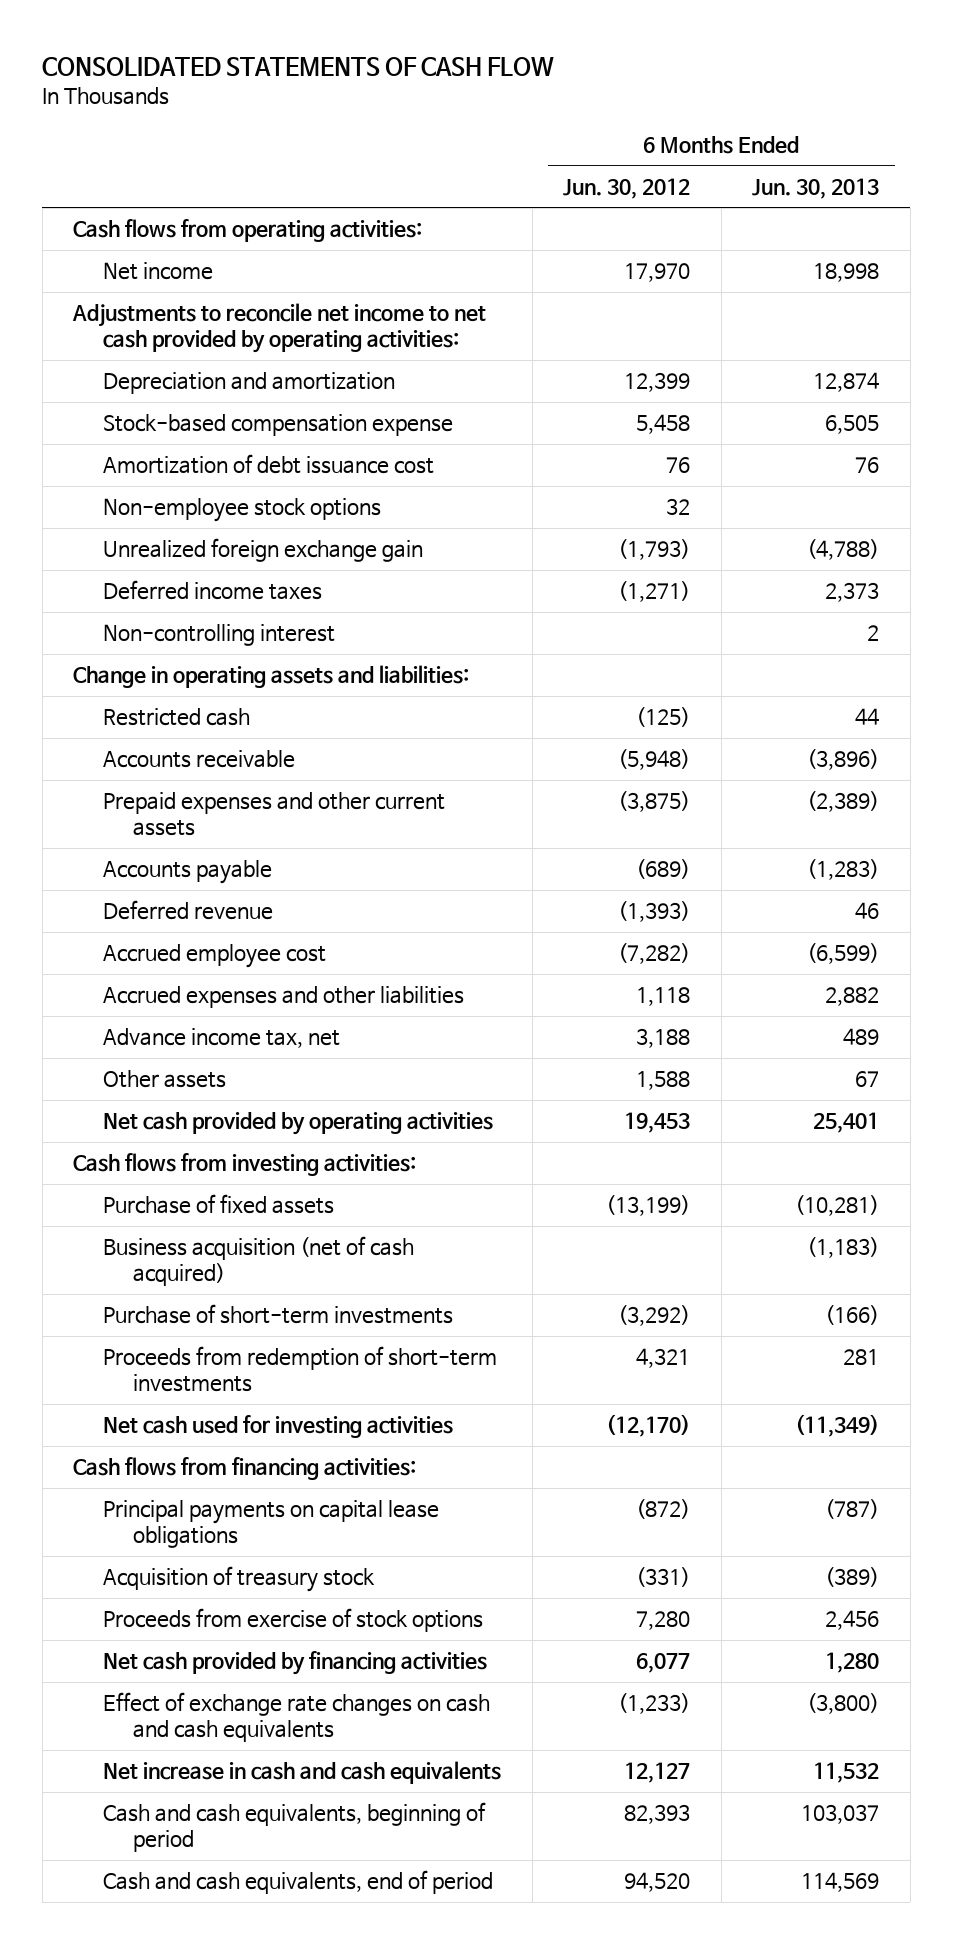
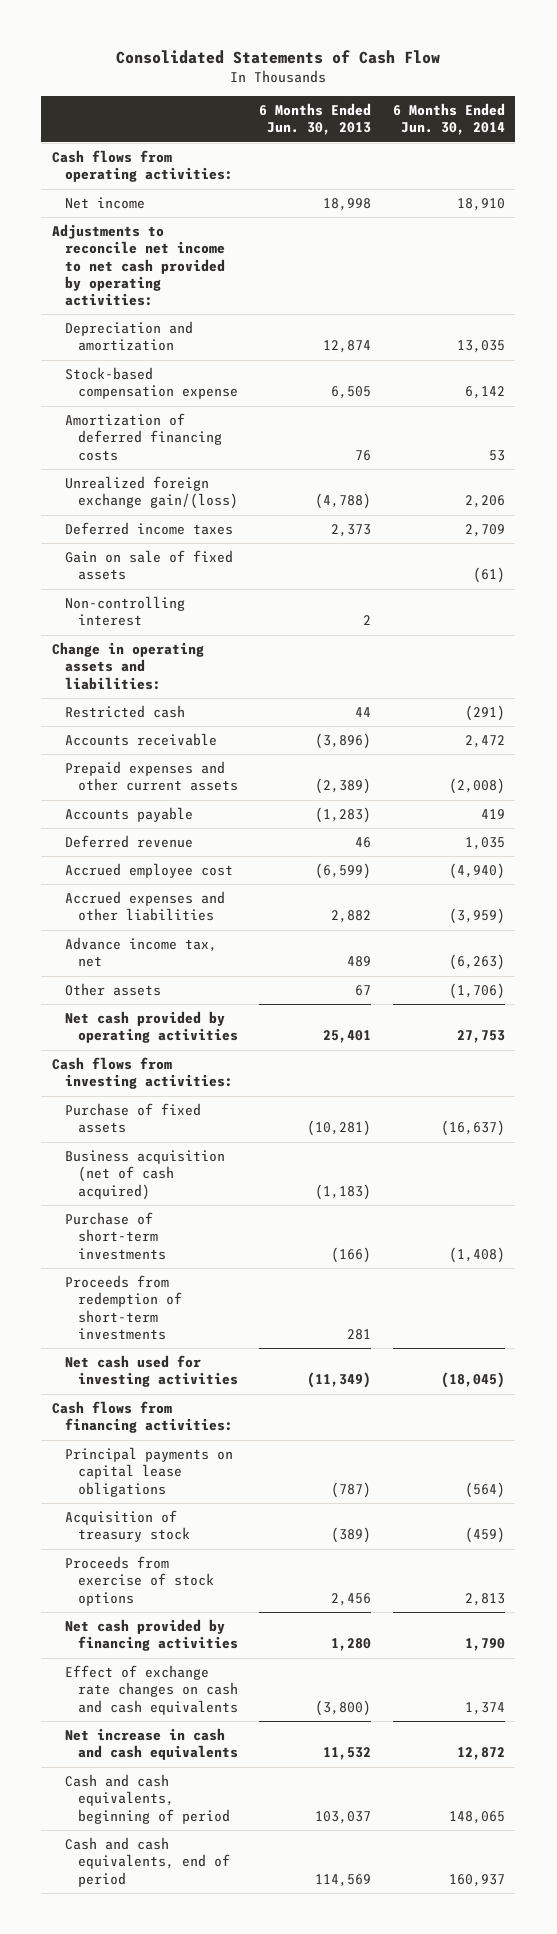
- CONSOLIDATED STATEMENTS OF CASH FLOW
+ Consolidated Statements of Cash Flow
- | 6 Months Ended Jun. 30, 2012 | 6 Months Ended Jun. 30, 2013
+ | 6 Months Ended Jun. 30, 2013 | 6 Months Ended Jun. 30, 2014
- Amortization of debt issuance cost | 76 | 76
- Non-employee stock options | 32 |
- Unrealized foreign exchange gain | (1,793) | (4,788)
+ Amortization of deferred financing costs | 76 | 53
+ Unrealized foreign exchange gain/(loss) | (4,788) | 2,206
+ Gain on sale of fixed assets | | (61)

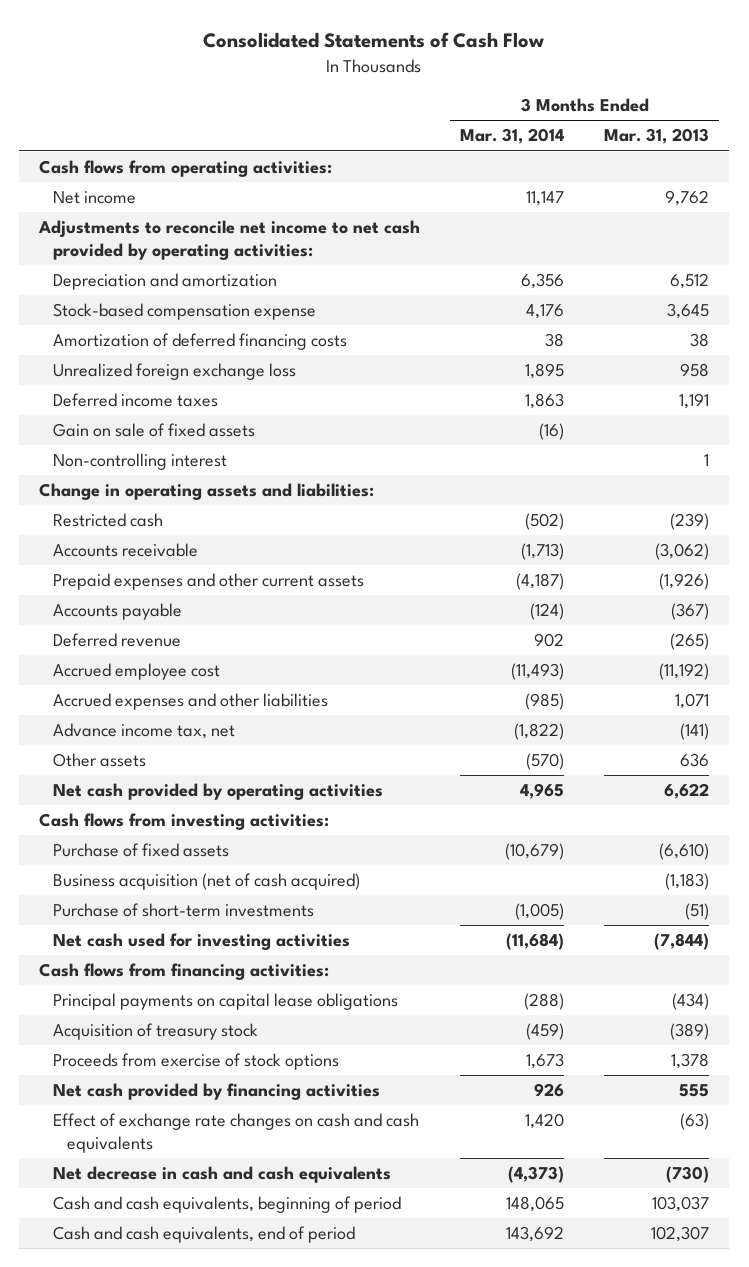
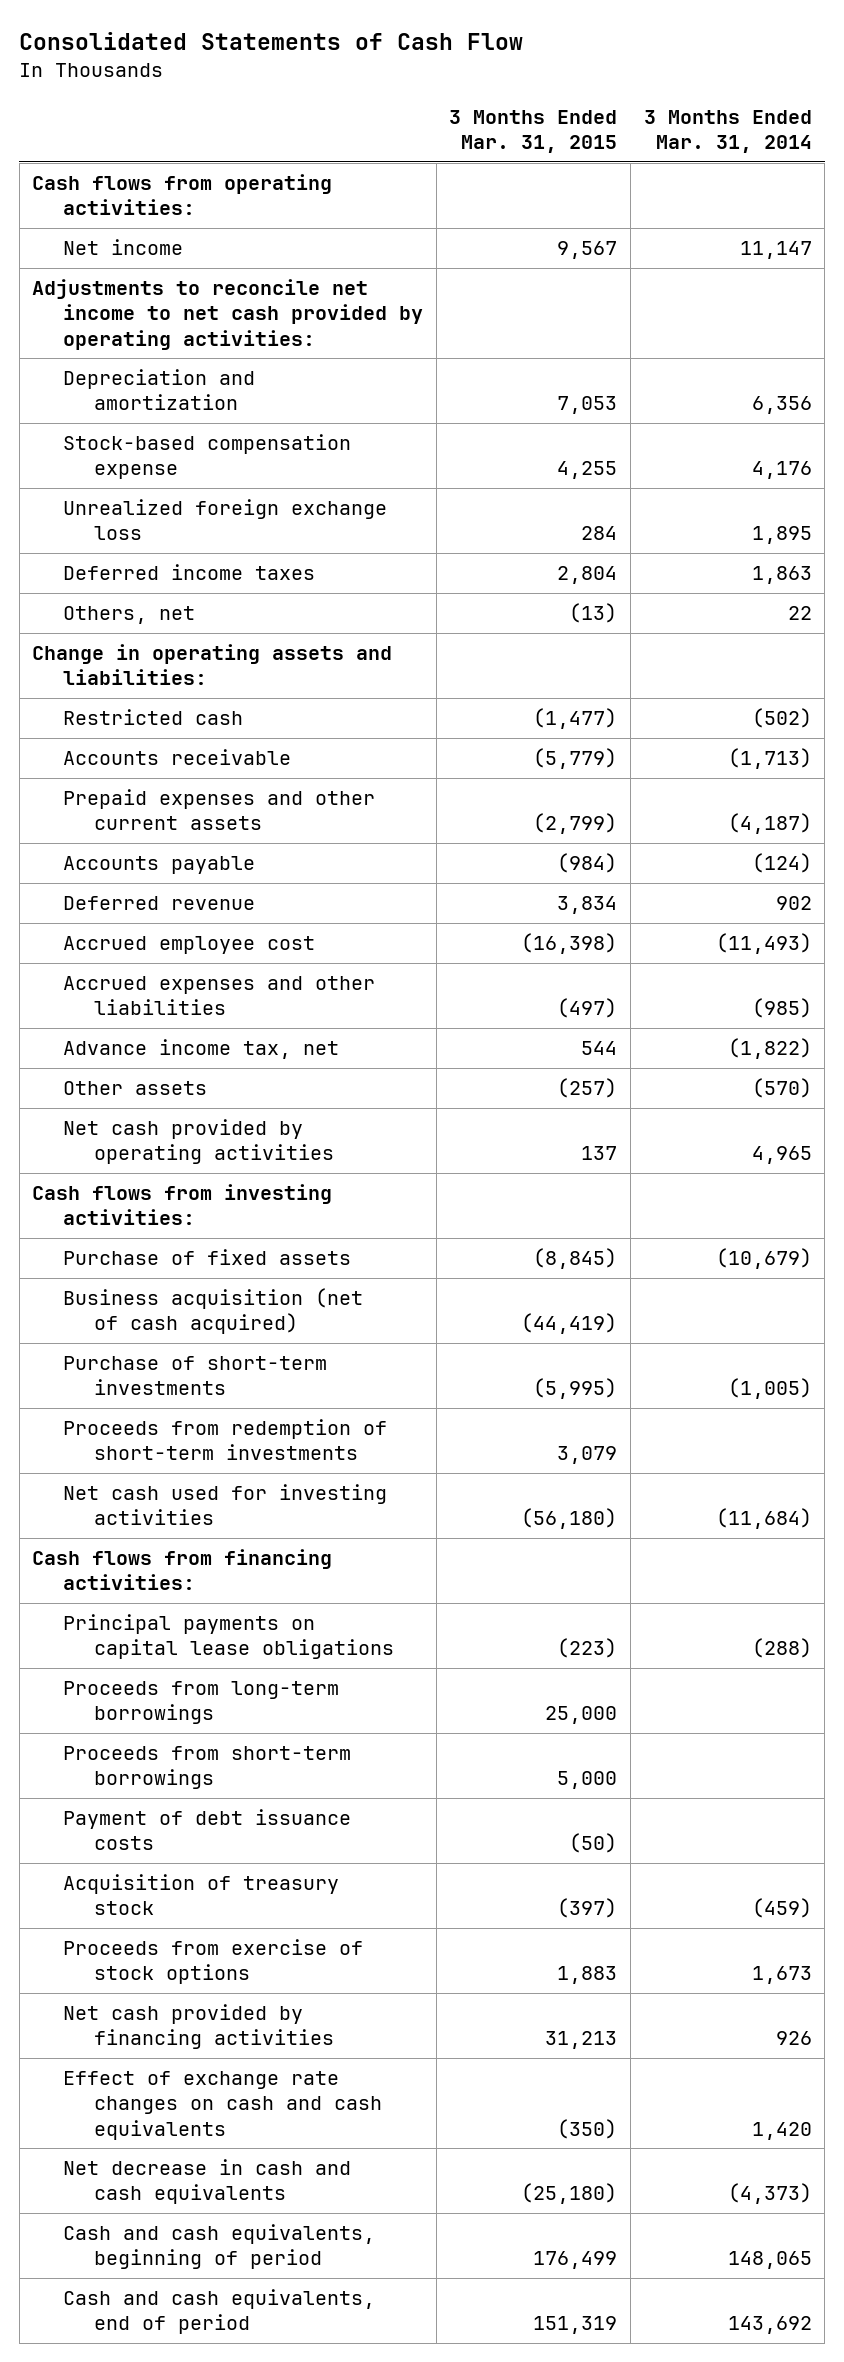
- | 3 Months Ended Mar. 31, 2014 | 3 Months Ended Mar. 31, 2013
+ | 3 Months Ended Mar. 31, 2015 | 3 Months Ended Mar. 31, 2014
- Amortization of deferred financing costs | 38 | 38
- Gain on sale of fixed assets | (16) |
- Non-controlling interest | | 1
+ Others, net | (13) | 22
+ Proceeds from redemption of short-term investments | 3,079 |
+ Proceeds from long-term borrowings | 25,000 |
+ Proceeds from short-term borrowings | 5,000 |
+ Payment of debt issuance costs | (50) |

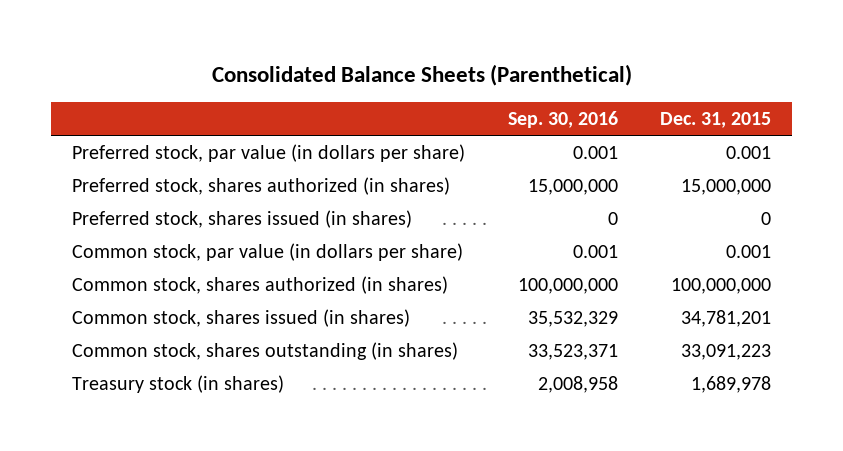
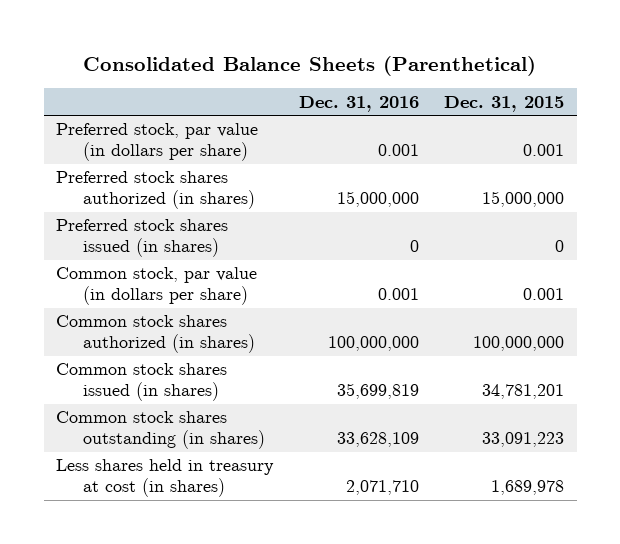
- | Sep. 30, 2016 | Dec. 31, 2015
+ | Dec. 31, 2016 | Dec. 31, 2015
- Preferred stock, shares authorized (in shares) | 15,000,000 | 15,000,000
- Preferred stock, shares issued (in shares) | 0 | 0
+ Preferred stock shares authorized (in shares) | 15,000,000 | 15,000,000
+ Preferred stock shares issued (in shares) | 0 | 0
- Common stock, shares authorized (in shares) | 100,000,000 | 100,000,000
- Common stock, shares issued (in shares) | 35,532,329 | 34,781,201
- Common stock, shares outstanding (in shares) | 33,523,371 | 33,091,223
- Treasury stock (in shares) | 2,008,958 | 1,689,978
+ Common stock shares authorized (in shares) | 100,000,000 | 100,000,000
+ Common stock shares issued (in shares) | 35,699,819 | 34,781,201
+ Common stock shares outstanding (in shares) | 33,628,109 | 33,091,223
+ Less shares held in treasury at cost (in shares) | 2,071,710 | 1,689,978

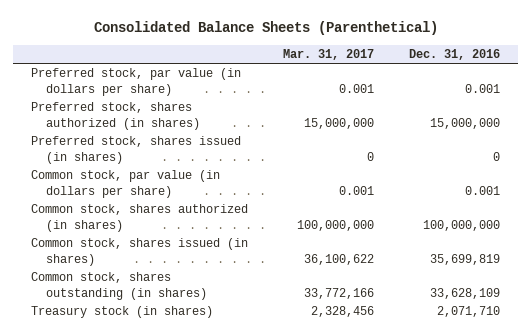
- | Dec. 31, 2016 | Dec. 31, 2015
+ | Mar. 31, 2017 | Dec. 31, 2016
- Preferred stock shares authorized (in shares) | 15,000,000 | 15,000,000
- Preferred stock shares issued (in shares) | 0 | 0
+ Preferred stock, shares authorized (in shares) | 15,000,000 | 15,000,000
+ Preferred stock, shares issued (in shares) | 0 | 0
- Common stock shares authorized (in shares) | 100,000,000 | 100,000,000
- Common stock shares issued (in shares) | 35,699,819 | 34,781,201
- Common stock shares outstanding (in shares) | 33,628,109 | 33,091,223
- Less shares held in treasury at cost (in shares) | 2,071,710 | 1,689,978
+ Common stock, shares authorized (in shares) | 100,000,000 | 100,000,000
+ Common stock, shares issued (in shares) | 36,100,622 | 35,699,819
+ Common stock, shares outstanding (in shares) | 33,772,166 | 33,628,109
+ Treasury stock (in shares) | 2,328,456 | 2,071,710

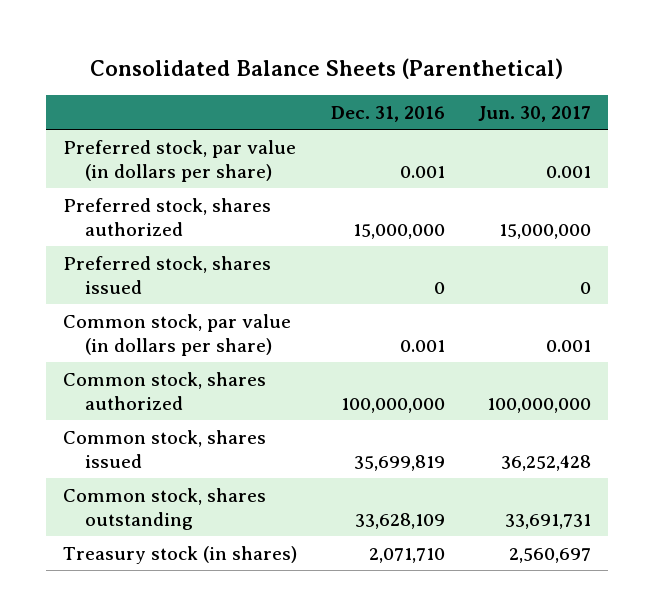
- | Mar. 31, 2017 | Dec. 31, 2016
+ | Dec. 31, 2016 | Jun. 30, 2017
- Preferred stock, shares authorized (in shares) | 15,000,000 | 15,000,000
- Preferred stock, shares issued (in shares) | 0 | 0
+ Preferred stock, shares authorized | 15,000,000 | 15,000,000
+ Preferred stock, shares issued | 0 | 0
- Common stock, shares authorized (in shares) | 100,000,000 | 100,000,000
- Common stock, shares issued (in shares) | 36,100,622 | 35,699,819
- Common stock, shares outstanding (in shares) | 33,772,166 | 33,628,109
+ Common stock, shares authorized | 100,000,000 | 100,000,000
+ Common stock, shares issued | 35,699,819 | 36,252,428
+ Common stock, shares outstanding | 33,628,109 | 33,691,731

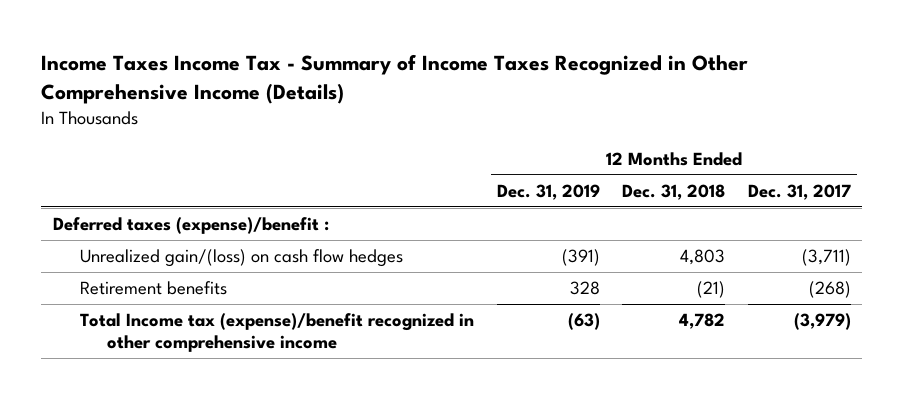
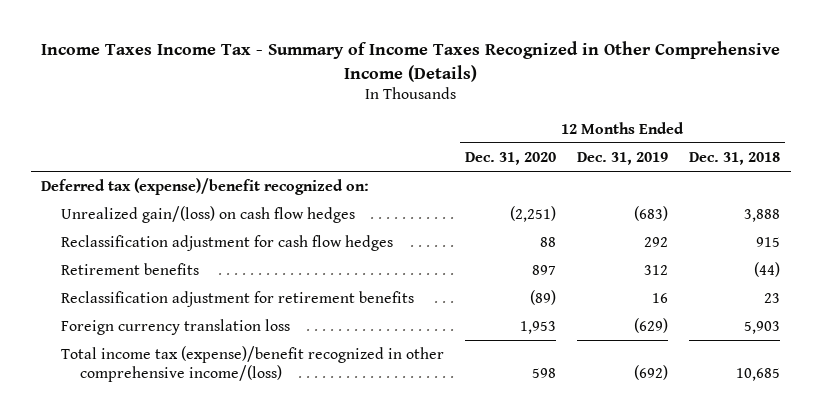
- | 12 Months Ended Dec. 31, 2019 | 12 Months Ended Dec. 31, 2018 | 12 Months Ended Dec. 31, 2017
+ | 12 Months Ended Dec. 31, 2020 | 12 Months Ended Dec. 31, 2019 | 12 Months Ended Dec. 31, 2018
- Deferred taxes (expense)/benefit :
- Unrealized gain/(loss) on cash flow hedges | (391) | 4,803 | (3,711)
- Retirement benefits | 328 | (21) | (268)
- Total Income tax (expense)/benefit recognized in other comprehensive income | (63) | 4,782 | (3,979)
+ Deferred tax (expense)/benefit recognized on:
+ Unrealized gain/(loss) on cash flow hedges | (2,251) | (683) | 3,888
+ Reclassification adjustment for cash flow hedges | 88 | 292 | 915
+ Retirement benefits | 897 | 312 | (44)
+ Reclassification adjustment for retirement benefits | (89) | 16 | 23
+ Foreign currency translation loss | 1,953 | (629) | 5,903
+ Total income tax (expense)/benefit recognized in other comprehensive income/(loss) | 598 | (692) | 10,685

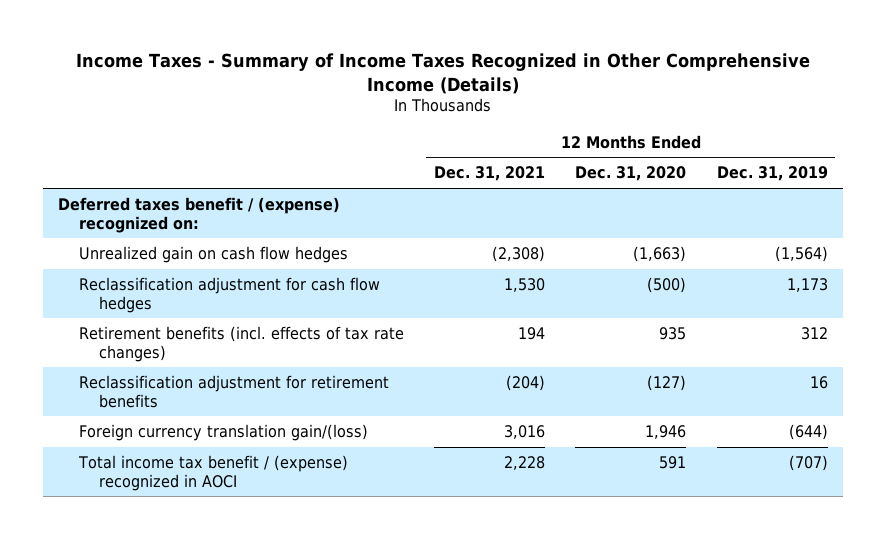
- Income Taxes Income Tax - Summary of Income Taxes Recognized in Other Comprehensive Income (Details)
+ Income Taxes - Summary of Income Taxes Recognized in Other Comprehensive Income (Details)
- | 12 Months Ended Dec. 31, 2020 | 12 Months Ended Dec. 31, 2019 | 12 Months Ended Dec. 31, 2018
+ | 12 Months Ended Dec. 31, 2021 | 12 Months Ended Dec. 31, 2020 | 12 Months Ended Dec. 31, 2019
- Deferred tax (expense)/benefit recognized on:
- Unrealized gain/(loss) on cash flow hedges | (2,251) | (683) | 3,888
- Reclassification adjustment for cash flow hedges | 88 | 292 | 915
- Retirement benefits | 897 | 312 | (44)
- Reclassification adjustment for retirement benefits | (89) | 16 | 23
- Foreign currency translation loss | 1,953 | (629) | 5,903
- Total income tax (expense)/benefit recognized in other comprehensive income/(loss) | 598 | (692) | 10,685
+ Deferred taxes benefit / (expense) recognized on:
+ Unrealized gain on cash flow hedges | (2,308) | (1,663) | (1,564)
+ Reclassification adjustment for cash flow hedges | 1,530 | (500) | 1,173
+ Retirement benefits (incl. effects of tax rate changes) | 194 | 935 | 312
+ Reclassification adjustment for retirement benefits | (204) | (127) | 16
+ Foreign currency translation gain/(loss) | 3,016 | 1,946 | (644)
+ Total income tax benefit / (expense) recognized in AOCI | 2,228 | 591 | (707)

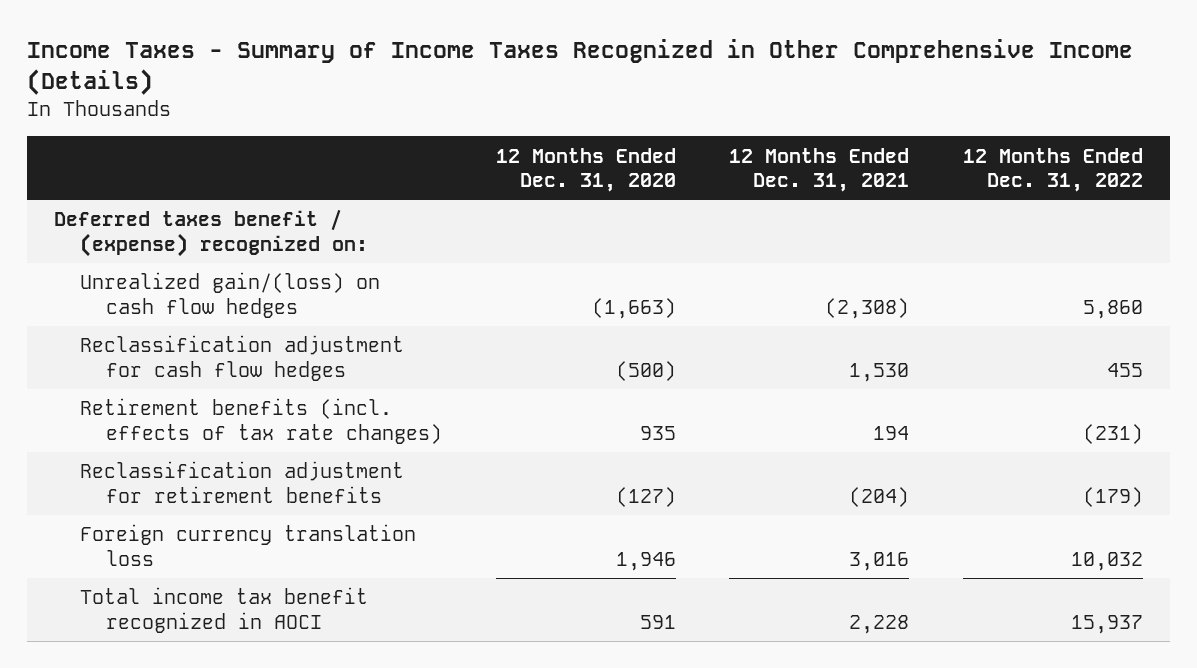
- | 12 Months Ended Dec. 31, 2021 | 12 Months Ended Dec. 31, 2020 | 12 Months Ended Dec. 31, 2019
+ | 12 Months Ended Dec. 31, 2020 | 12 Months Ended Dec. 31, 2021 | 12 Months Ended Dec. 31, 2022
- Unrealized gain on cash flow hedges | (2,308) | (1,663) | (1,564)
+ Unrealized gain/(loss) on cash flow hedges | (1,663) | (2,308) | 5,860
- Foreign currency translation gain/(loss) | 3,016 | 1,946 | (644)
- Total income tax benefit / (expense) recognized in AOCI | 2,228 | 591 | (707)
+ Foreign currency translation loss | 1,946 | 3,016 | 10,032
+ Total income tax benefit recognized in AOCI | 591 | 2,228 | 15,937

